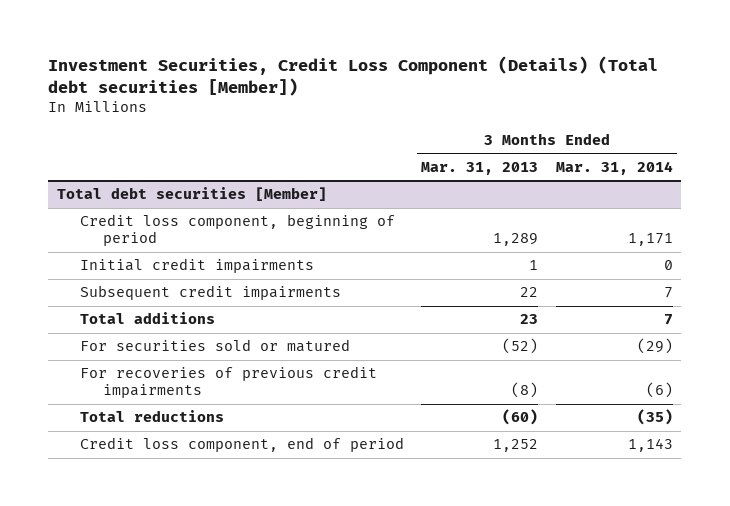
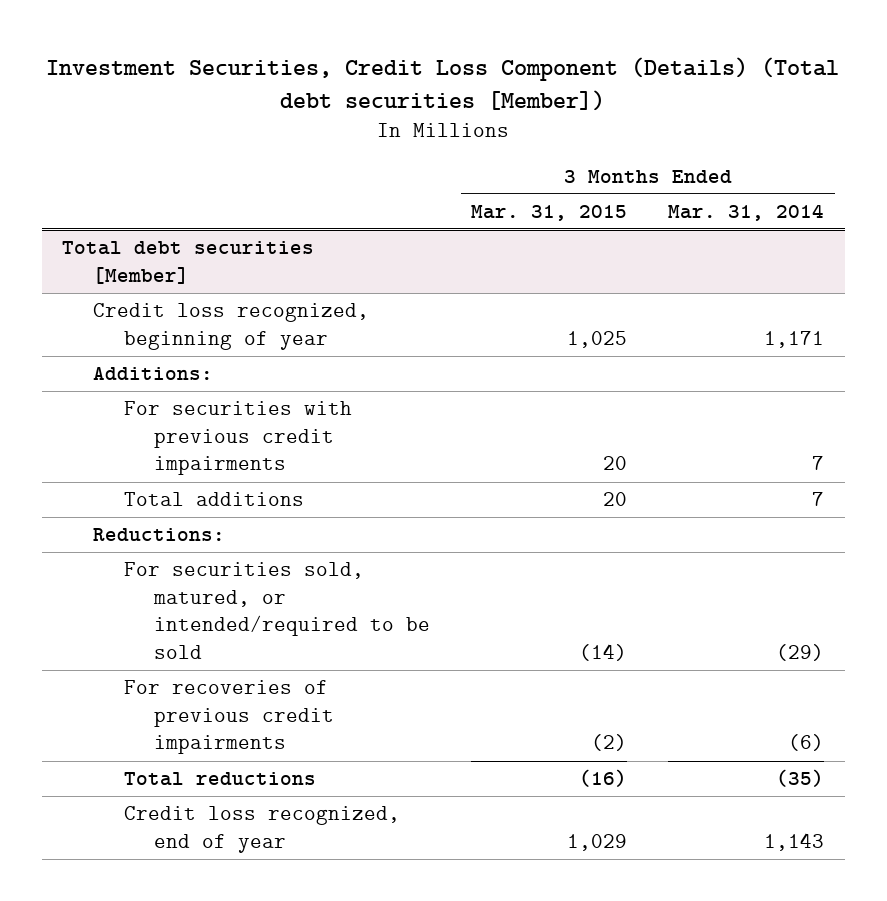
- | 3 Months Ended Mar. 31, 2013 | 3 Months Ended Mar. 31, 2014
+ | 3 Months Ended Mar. 31, 2015 | 3 Months Ended Mar. 31, 2014
@ Total debt securities [Member]
- Credit loss component, beginning of period | 1,289 | 1,171
- Initial credit impairments | 1 | 0
- Subsequent credit impairments | 22 | 7
+ Credit loss recognized, beginning of year | 1,025 | 1,171
+ Additions:
+ For securities with previous credit impairments | 20 | 7
- For securities sold or matured | (52) | (29)
+ Reductions:
+ For securities sold, matured, or intended/required to be sold | (14) | (29)
- Credit loss component, end of period | 1,252 | 1,143
+ Credit loss recognized, end of year | 1,029 | 1,143

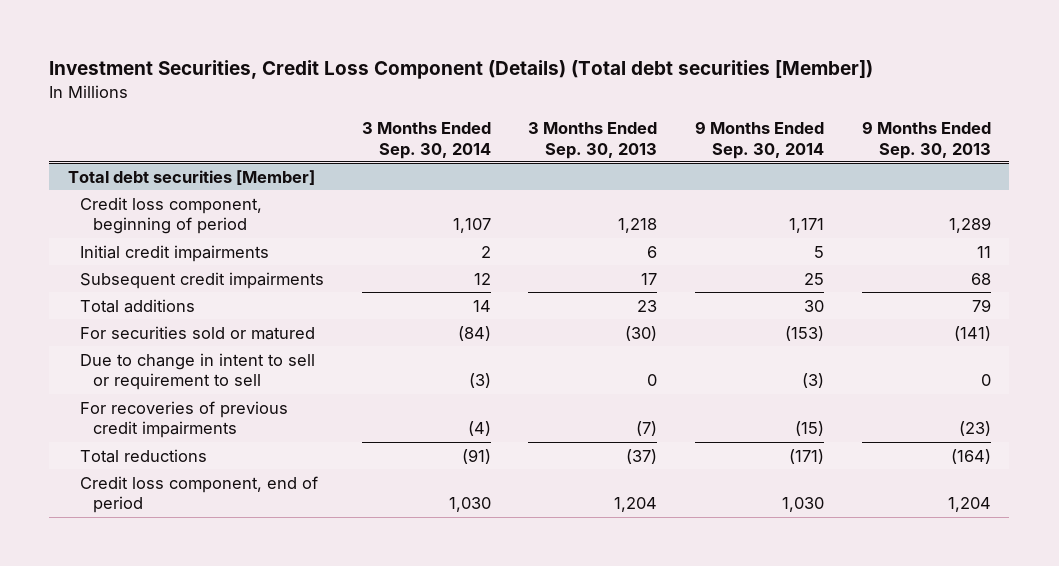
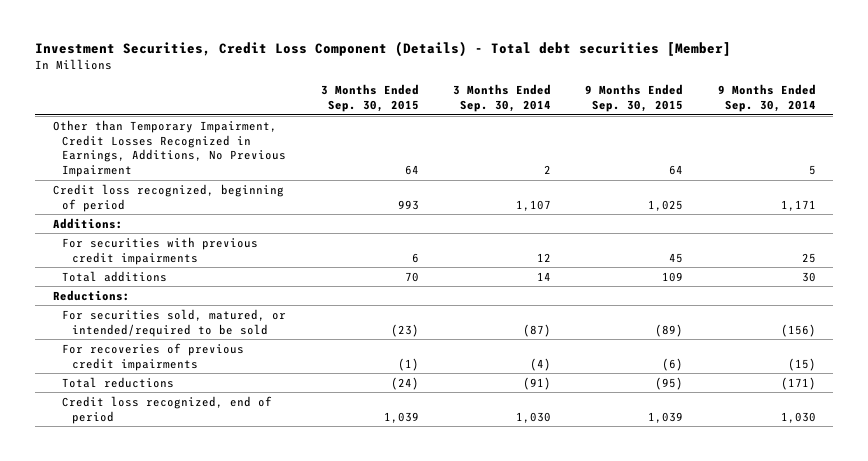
- Investment Securities, Credit Loss Component (Details) (Total debt securities [Member])
+ Investment Securities, Credit Loss Component (Details) - Total debt securities [Member]
- | 3 Months Ended Sep. 30, 2014 | 3 Months Ended Sep. 30, 2013 | 9 Months Ended Sep. 30, 2014 | 9 Months Ended Sep. 30, 2013
+ | 3 Months Ended Sep. 30, 2015 | 3 Months Ended Sep. 30, 2014 | 9 Months Ended Sep. 30, 2015 | 9 Months Ended Sep. 30, 2014
- Total debt securities [Member]
- Credit loss component, beginning of period | 1,107 | 1,218 | 1,171 | 1,289
- Initial credit impairments | 2 | 6 | 5 | 11
- Subsequent credit impairments | 12 | 17 | 25 | 68
+ Other than Temporary Impairment, Credit Losses Recognized in Earnings, Additions, No Previous Impairment | 64 | 2 | 64 | 5
+ Credit loss recognized, beginning of period | 993 | 1,107 | 1,025 | 1,171
+ Additions:
+ For securities with previous credit impairments | 6 | 12 | 45 | 25
- For securities sold or matured | (84) | (30) | (153) | (141)
- Due to change in intent to sell or requirement to sell | (3) | 0 | (3) | 0
+ Reductions:
+ For securities sold, matured, or intended/required to be sold | (23) | (87) | (89) | (156)
- Credit loss component, end of period | 1,030 | 1,204 | 1,030 | 1,204
+ Credit loss recognized, end of period | 1,039 | 1,030 | 1,039 | 1,030

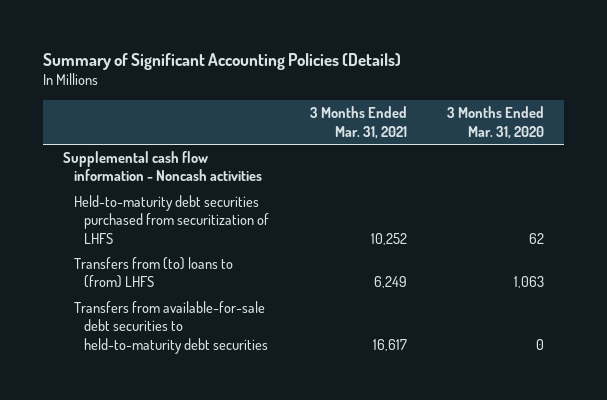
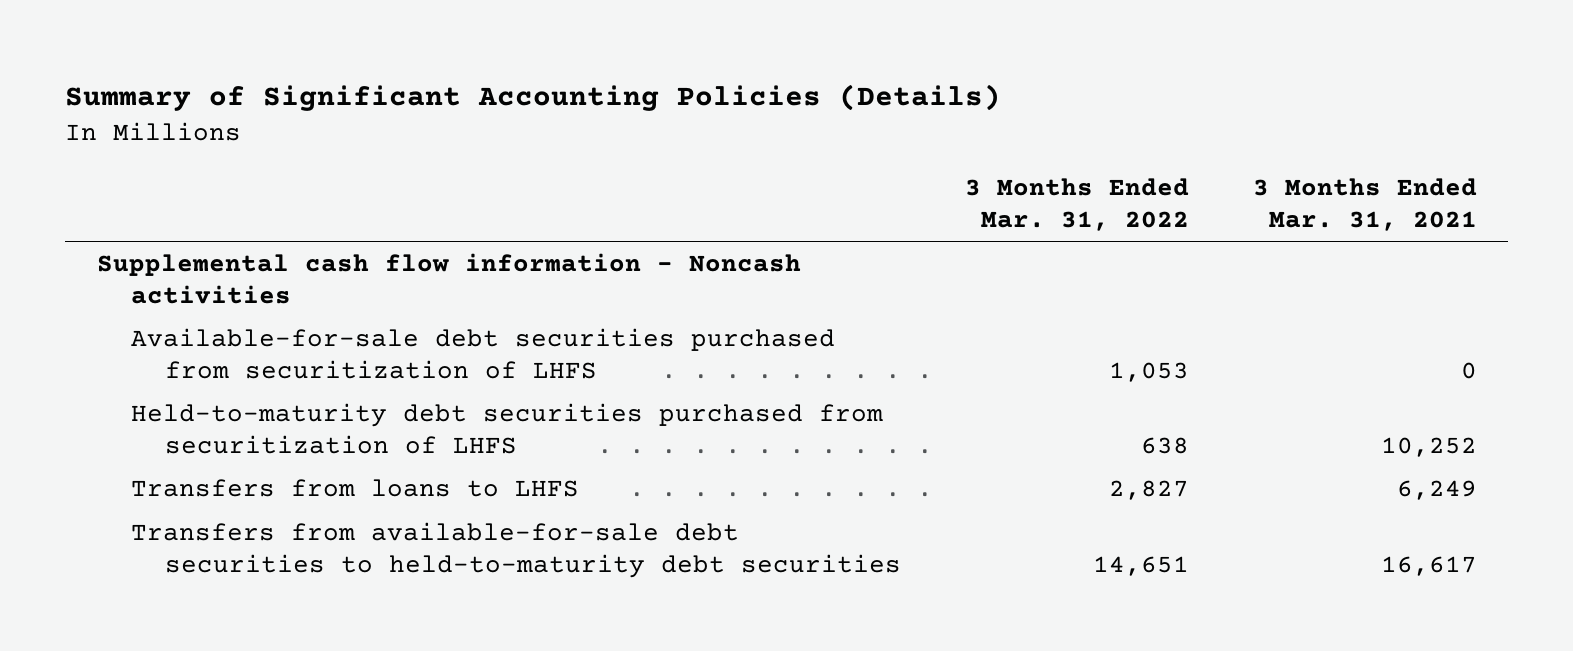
- | 3 Months Ended Mar. 31, 2021 | 3 Months Ended Mar. 31, 2020
+ | 3 Months Ended Mar. 31, 2022 | 3 Months Ended Mar. 31, 2021
+ Available-for-sale debt securities purchased from securitization of LHFS | 1,053 | 0
- Transfers from (to) loans to (from) LHFS | 6,249 | 1,063
+ Transfers from loans to LHFS | 2,827 | 6,249

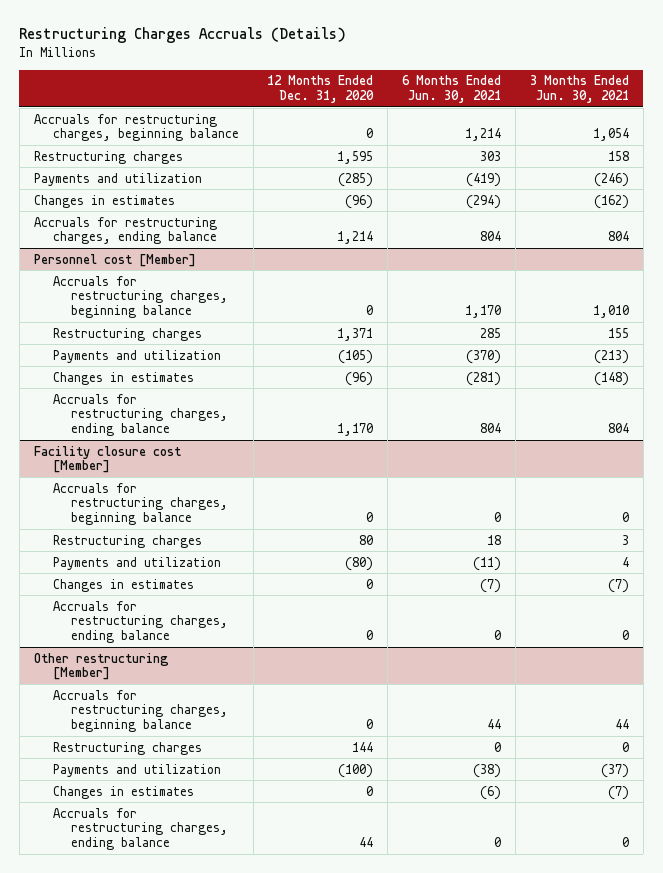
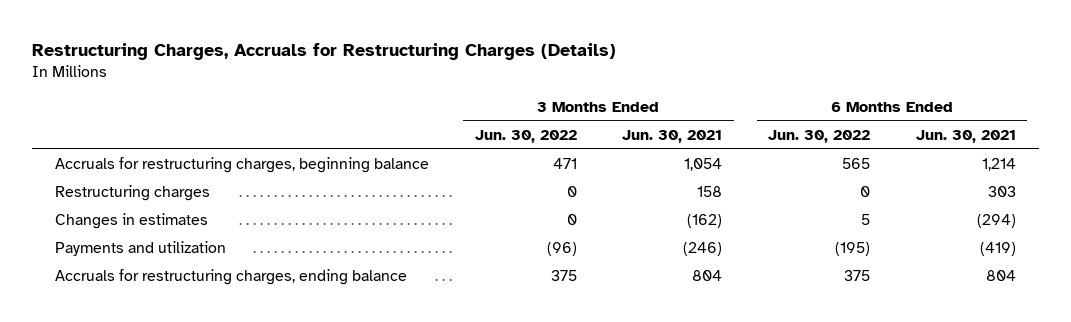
- Restructuring Charges Accruals (Details)
+ Restructuring Charges, Accruals for Restructuring Charges (Details)
- | 12 Months Ended Dec. 31, 2020 | 6 Months Ended Jun. 30, 2021 | 3 Months Ended Jun. 30, 2021
+ | 3 Months Ended Jun. 30, 2022 | 3 Months Ended Jun. 30, 2021 | 6 Months Ended Jun. 30, 2022 | 6 Months Ended Jun. 30, 2021
- Accruals for restructuring charges, ending balance | 1,214 | 804 | 804
- Personnel cost [Member]
- Accruals for restructuring charges, beginning balance | 0 | 1,170 | 1,010
- Restructuring charges | 1,371 | 285 | 155
- Payments and utilization | (105) | (370) | (213)
- Changes in estimates | (96) | (281) | (148)
moved down: Payments and utilization | (96) | (246) | (195) | (419)
- Facility closure cost [Member]
- Accruals for restructuring charges, beginning balance | 0 | 0 | 0
- Restructuring charges | 80 | 18 | 3
- Payments and utilization | (80) | (11) | 4
- Changes in estimates | 0 | (7) | (7)
- Accruals for restructuring charges, ending balance | 0 | 0 | 0
- Other restructuring [Member]
- Accruals for restructuring charges, beginning balance | 0 | 44 | 44
- Restructuring charges | 144 | 0 | 0
- Payments and utilization | (100) | (38) | (37)
- Changes in estimates | 0 | (6) | (7)
- Accruals for restructuring charges, ending balance | 44 | 0 | 0

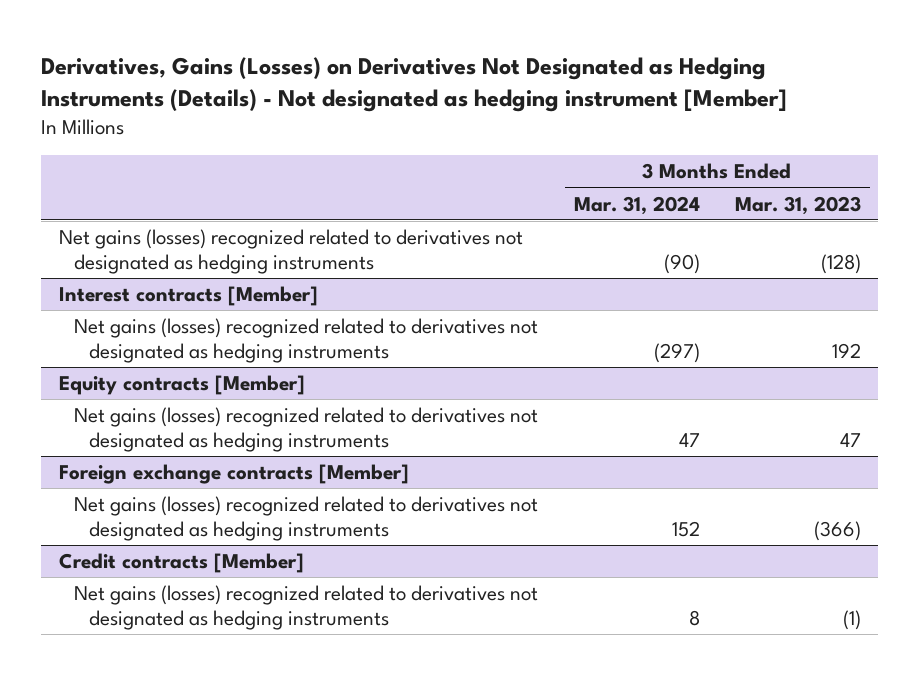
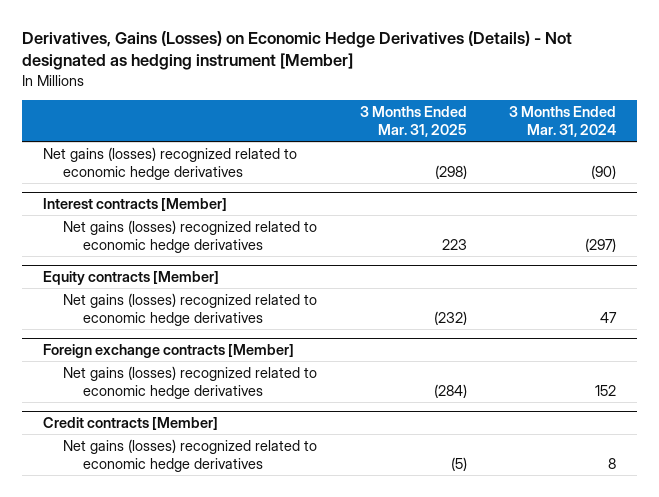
- Derivatives, Gains (Losses) on Derivatives Not Designated as Hedging Instruments (Details) - Not designated as hedging instrument [Member]
+ Derivatives, Gains (Losses) on Economic Hedge Derivatives (Details) - Not designated as hedging instrument [Member]
- | 3 Months Ended Mar. 31, 2024 | 3 Months Ended Mar. 31, 2023
+ | 3 Months Ended Mar. 31, 2025 | 3 Months Ended Mar. 31, 2024
- Net gains (losses) recognized related to derivatives not designated as hedging instruments | (90) | (128)
+ Net gains (losses) recognized related to economic hedge derivatives | (298) | (90)
@ Interest contracts [Member]
- Net gains (losses) recognized related to derivatives not designated as hedging instruments | (297) | 192
+ Net gains (losses) recognized related to economic hedge derivatives | 223 | (297)
@ Equity contracts [Member]
- Net gains (losses) recognized related to derivatives not designated as hedging instruments | 47 | 47
+ Net gains (losses) recognized related to economic hedge derivatives | (232) | 47
@ Foreign exchange contracts [Member]
- Net gains (losses) recognized related to derivatives not designated as hedging instruments | 152 | (366)
+ Net gains (losses) recognized related to economic hedge derivatives | (284) | 152
@ Credit contracts [Member]
- Net gains (losses) recognized related to derivatives not designated as hedging instruments | 8 | (1)
+ Net gains (losses) recognized related to economic hedge derivatives | (5) | 8

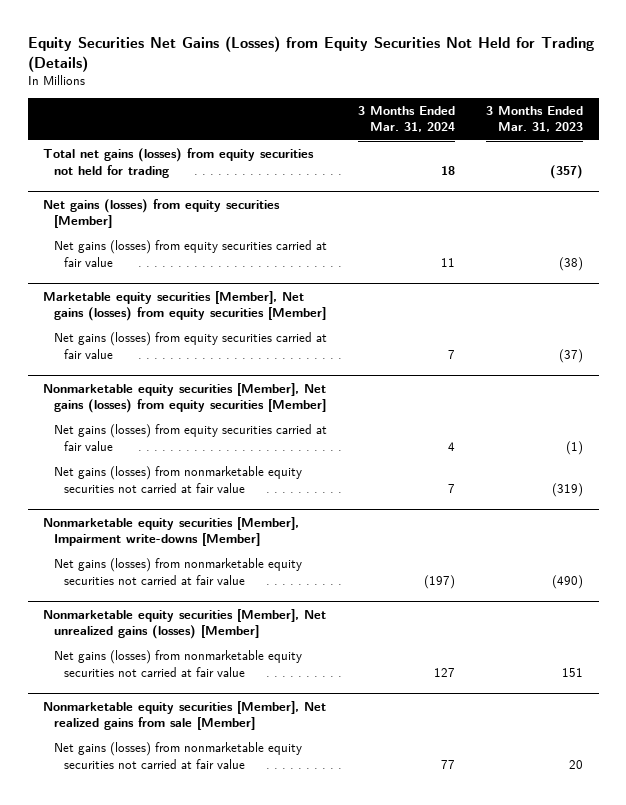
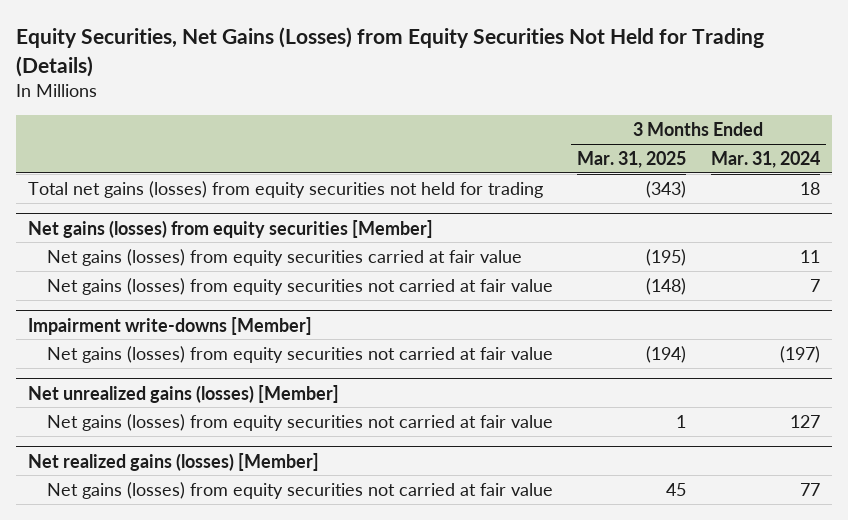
- Equity Securities Net Gains (Losses) from Equity Securities Not Held for Trading (Details)
+ Equity Securities, Net Gains (Losses) from Equity Securities Not Held for Trading (Details)
- | 3 Months Ended Mar. 31, 2024 | 3 Months Ended Mar. 31, 2023
+ | 3 Months Ended Mar. 31, 2025 | 3 Months Ended Mar. 31, 2024
- Marketable equity securities [Member], Net gains (losses) from equity securities [Member]
- Net gains (losses) from equity securities carried at fair value | 7 | (37)
- Nonmarketable equity securities [Member], Net gains (losses) from equity securities [Member]
- Net gains (losses) from equity securities carried at fair value | 4 | (1)
- Net gains (losses) from nonmarketable equity securities not carried at fair value | 7 | (319)
- Nonmarketable equity securities [Member], Impairment write-downs [Member]
- Net gains (losses) from nonmarketable equity securities not carried at fair value | (197) | (490)
- Nonmarketable equity securities [Member], Net unrealized gains (losses) [Member]
- Net gains (losses) from nonmarketable equity securities not carried at fair value | 127 | 151
- Nonmarketable equity securities [Member], Net realized gains from sale [Member]
- Net gains (losses) from nonmarketable equity securities not carried at fair value | 77 | 20
@ Net gains (losses) from equity securities [Member]
+ Net gains (losses) from equity securities not carried at fair value | (148) | 7
+ Impairment write-downs [Member]
+ Net gains (losses) from equity securities not carried at fair value | (194) | (197)
+ Net unrealized gains (losses) [Member]
+ Net gains (losses) from equity securities not carried at fair value | 1 | 127
+ Net realized gains (losses) [Member]
+ Net gains (losses) from equity securities not carried at fair value | 45 | 77

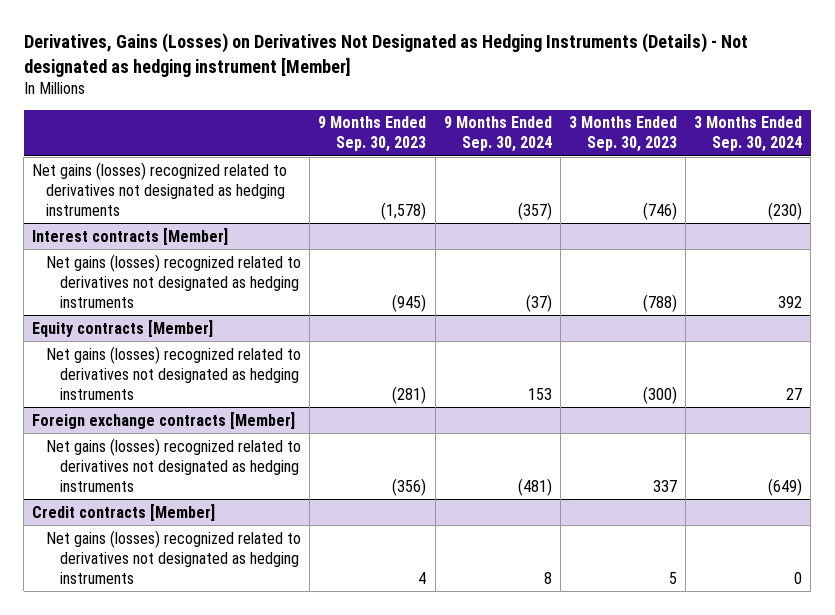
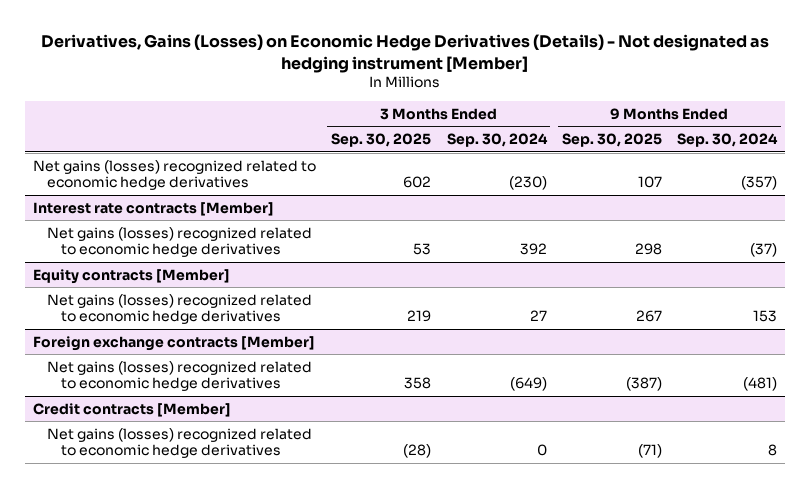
- Derivatives, Gains (Losses) on Derivatives Not Designated as Hedging Instruments (Details) - Not designated as hedging instrument [Member]
+ Derivatives, Gains (Losses) on Economic Hedge Derivatives (Details) - Not designated as hedging instrument [Member]
- | 9 Months Ended Sep. 30, 2023 | 9 Months Ended Sep. 30, 2024 | 3 Months Ended Sep. 30, 2023 | 3 Months Ended Sep. 30, 2024
+ | 3 Months Ended Sep. 30, 2025 | 3 Months Ended Sep. 30, 2024 | 9 Months Ended Sep. 30, 2025 | 9 Months Ended Sep. 30, 2024
- Net gains (losses) recognized related to derivatives not designated as hedging instruments | (1,578) | (357) | (746) | (230)
- Interest contracts [Member]
- Net gains (losses) recognized related to derivatives not designated as hedging instruments | (945) | (37) | (788) | 392
+ Net gains (losses) recognized related to economic hedge derivatives | 602 | (230) | 107 | (357)
+ Interest rate contracts [Member]
+ Net gains (losses) recognized related to economic hedge derivatives | 53 | 392 | 298 | (37)
@ Equity contracts [Member]
- Net gains (losses) recognized related to derivatives not designated as hedging instruments | (281) | 153 | (300) | 27
+ Net gains (losses) recognized related to economic hedge derivatives | 219 | 27 | 267 | 153
@ Foreign exchange contracts [Member]
- Net gains (losses) recognized related to derivatives not designated as hedging instruments | (356) | (481) | 337 | (649)
+ Net gains (losses) recognized related to economic hedge derivatives | 358 | (649) | (387) | (481)
@ Credit contracts [Member]
- Net gains (losses) recognized related to derivatives not designated as hedging instruments | 4 | 8 | 5 | 0
+ Net gains (losses) recognized related to economic hedge derivatives | (28) | 0 | (71) | 8

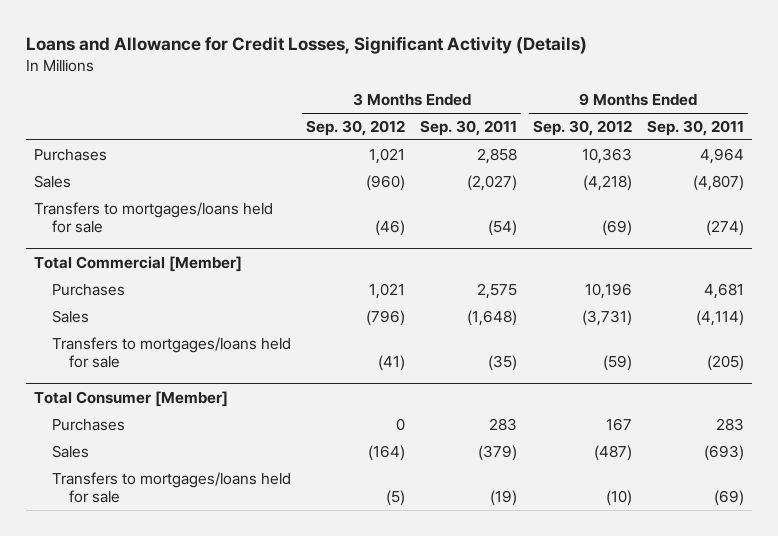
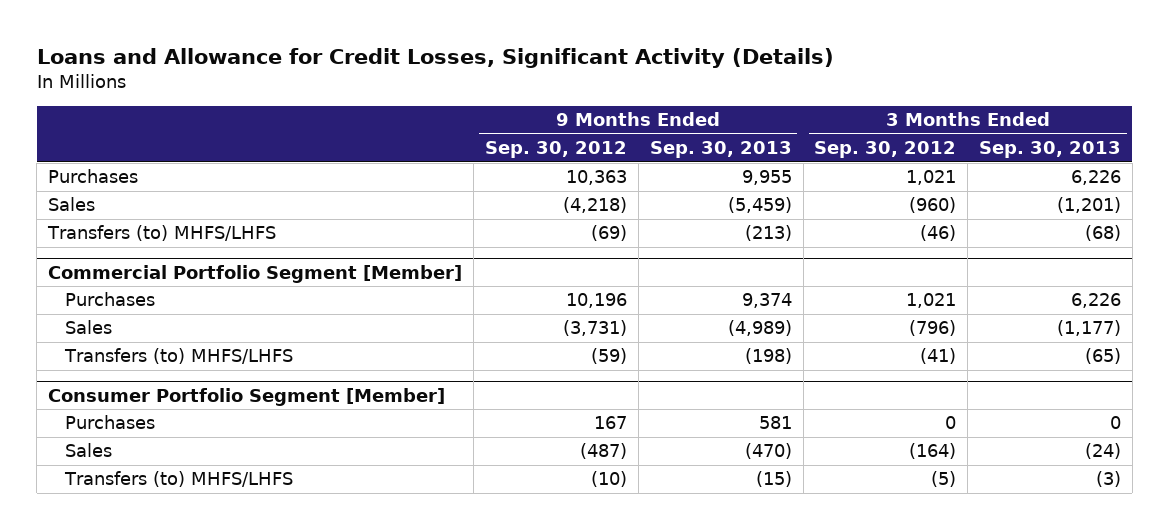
- | 3 Months Ended Sep. 30, 2012 | 3 Months Ended Sep. 30, 2011 | 9 Months Ended Sep. 30, 2012 | 9 Months Ended Sep. 30, 2011
+ | 9 Months Ended Sep. 30, 2012 | 9 Months Ended Sep. 30, 2013 | 3 Months Ended Sep. 30, 2012 | 3 Months Ended Sep. 30, 2013
- Transfers to mortgages/loans held for sale | (46) | (54) | (69) | (274)
- Total Commercial [Member]
+ Transfers (to) MHFS/LHFS | (69) | (213) | (46) | (68)
+ Commercial Portfolio Segment [Member]
- Transfers to mortgages/loans held for sale | (41) | (35) | (59) | (205)
- Total Consumer [Member]
+ Transfers (to) MHFS/LHFS | (59) | (198) | (41) | (65)
+ Consumer Portfolio Segment [Member]
- Transfers to mortgages/loans held for sale | (5) | (19) | (10) | (69)
+ Transfers (to) MHFS/LHFS | (10) | (15) | (5) | (3)

